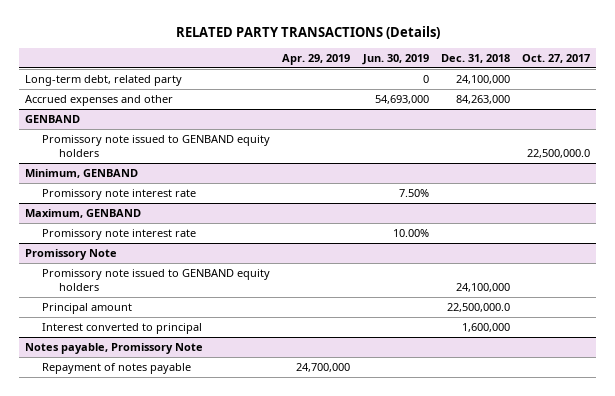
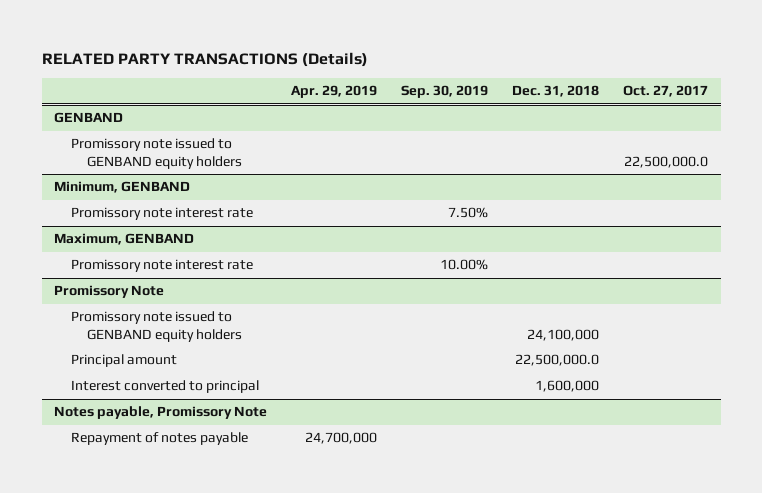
- | Apr. 29, 2019 | Jun. 30, 2019 | Dec. 31, 2018 | Oct. 27, 2017
+ | Apr. 29, 2019 | Sep. 30, 2019 | Dec. 31, 2018 | Oct. 27, 2017
- Long-term debt, related party | | 0 | 24,100,000 |
- Accrued expenses and other | | 54,693,000 | 84,263,000 |

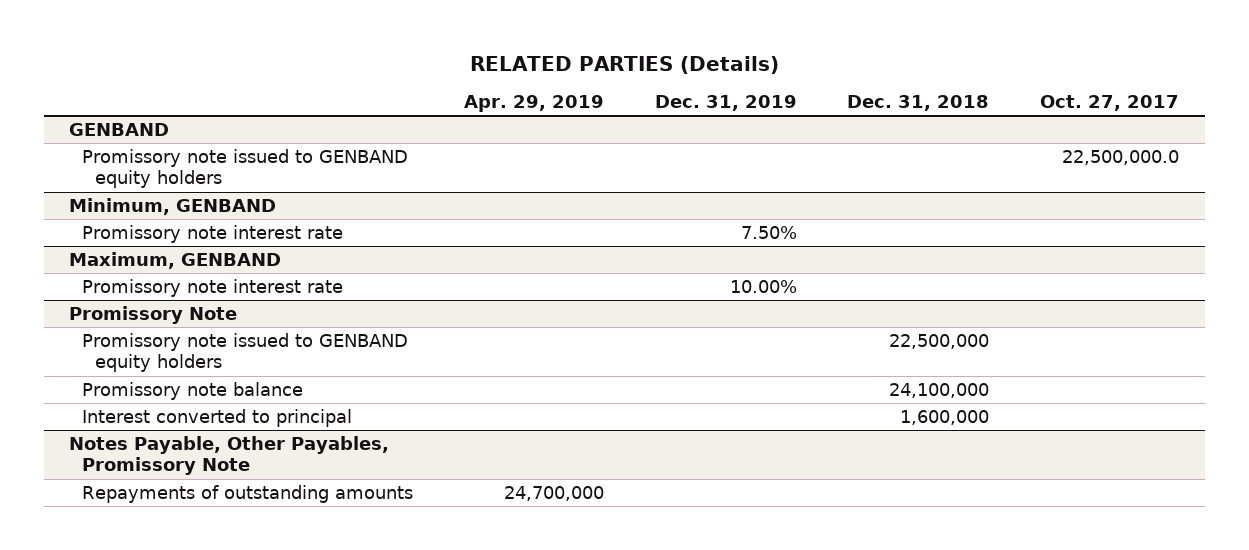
- RELATED PARTY TRANSACTIONS (Details)
+ RELATED PARTIES (Details)
- | Apr. 29, 2019 | Sep. 30, 2019 | Dec. 31, 2018 | Oct. 27, 2017
+ | Apr. 29, 2019 | Dec. 31, 2019 | Dec. 31, 2018 | Oct. 27, 2017
@ Promissory Note
- Promissory note issued to GENBAND equity holders | | | 24,100,000 |
- Principal amount | | | 22,500,000.0 |
+ Promissory note issued to GENBAND equity holders | | | 22,500,000 |
+ Promissory note balance | | | 24,100,000 |
- Notes payable, Promissory Note
- Repayment of notes payable | 24,700,000 | | |
+ Notes Payable, Other Payables, Promissory Note
+ Repayments of outstanding amounts | 24,700,000 | | |

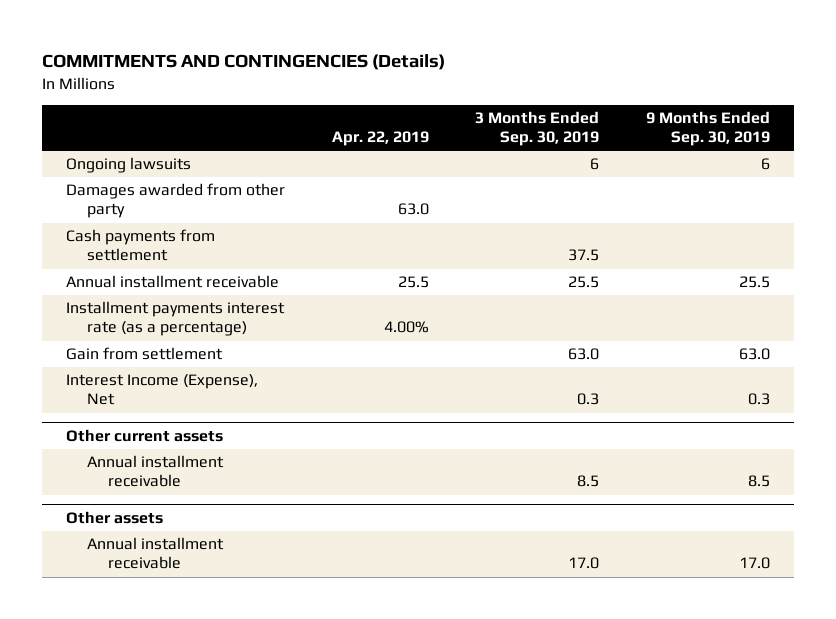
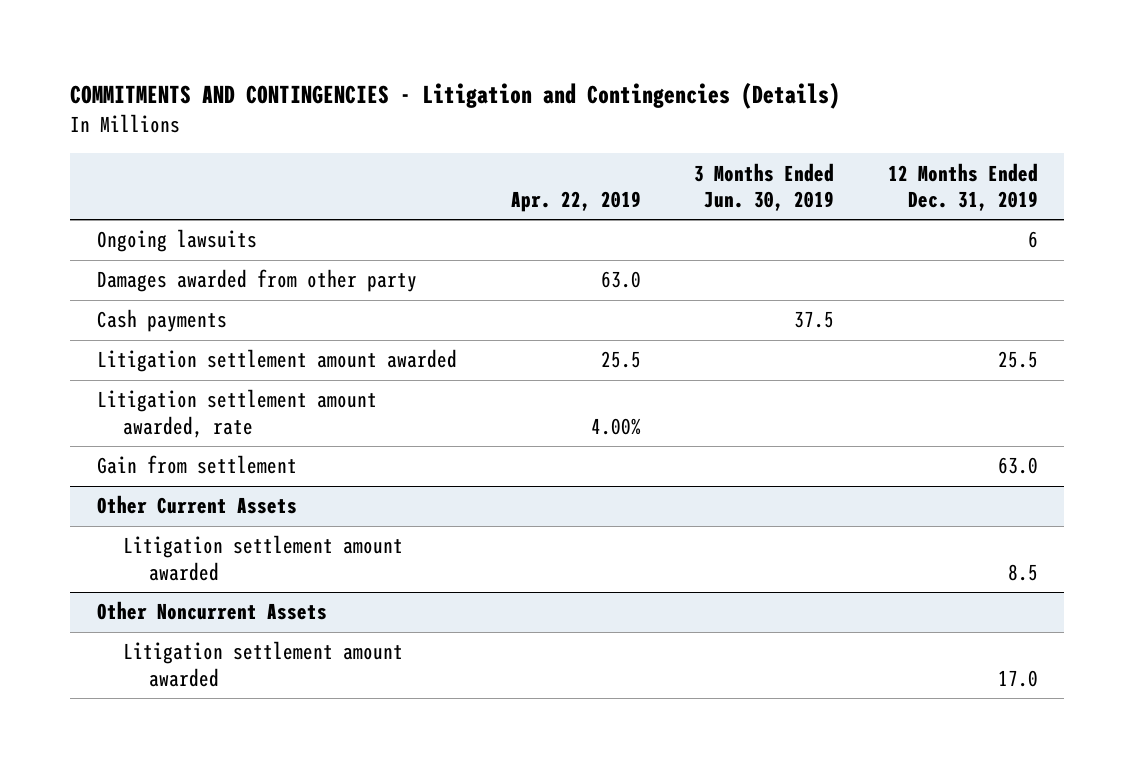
- COMMITMENTS AND CONTINGENCIES (Details)
+ COMMITMENTS AND CONTINGENCIES - Litigation and Contingencies (Details)
- | Apr. 22, 2019 | 3 Months Ended Sep. 30, 2019 | 9 Months Ended Sep. 30, 2019
+ | Apr. 22, 2019 | 3 Months Ended Jun. 30, 2019 | 12 Months Ended Dec. 31, 2019
- Cash payments from settlement | | 37.5 |
- Annual installment receivable | 25.5 | 25.5 | 25.5
- Installment payments interest rate (as a percentage) | 4.00% | |
+ Cash payments | | 37.5 |
+ Litigation settlement amount awarded | 25.5 | | 25.5
+ Litigation settlement amount awarded, rate | 4.00% | |
- Interest Income (Expense), Net | | 0.3 | 0.3
- Other current assets
- Annual installment receivable | | 8.5 | 8.5
- Other assets
- Annual installment receivable | | 17.0 | 17.0
+ Other Current Assets
+ Litigation settlement amount awarded | | | 8.5
+ Other Noncurrent Assets
+ Litigation settlement amount awarded | | | 17.0

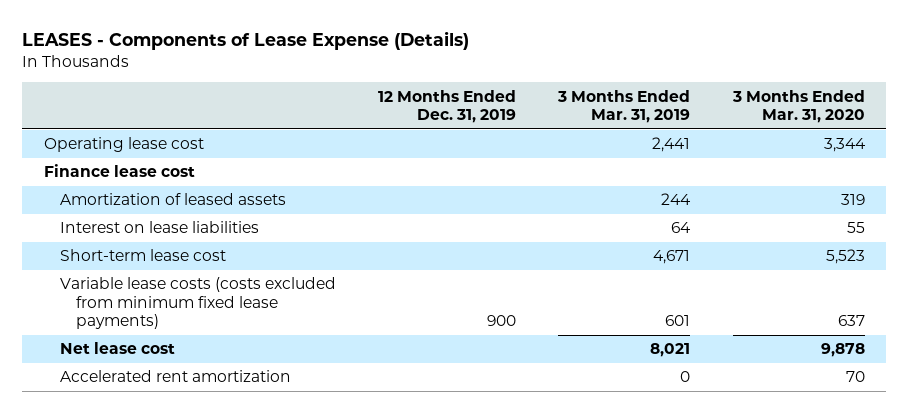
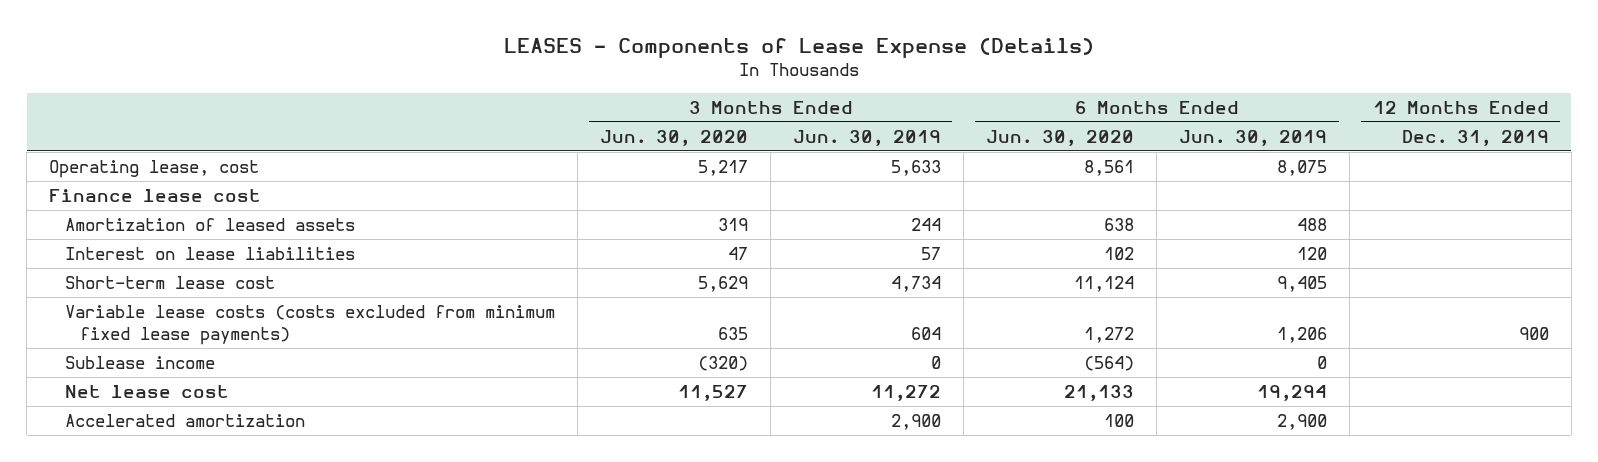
- | 12 Months Ended Dec. 31, 2019 | 3 Months Ended Mar. 31, 2019 | 3 Months Ended Mar. 31, 2020
+ | 3 Months Ended Jun. 30, 2020 | 3 Months Ended Jun. 30, 2019 | 6 Months Ended Jun. 30, 2020 | 6 Months Ended Jun. 30, 2019 | 12 Months Ended Dec. 31, 2019
- Operating lease cost | | 2,441 | 3,344
+ Operating lease, cost | 5,217 | 5,633 | 8,561 | 8,075 |
+ Sublease income | (320) | 0 | (564) | 0 |
- Accelerated rent amortization | | 0 | 70
+ Accelerated amortization | | 2,900 | 100 | 2,900 |

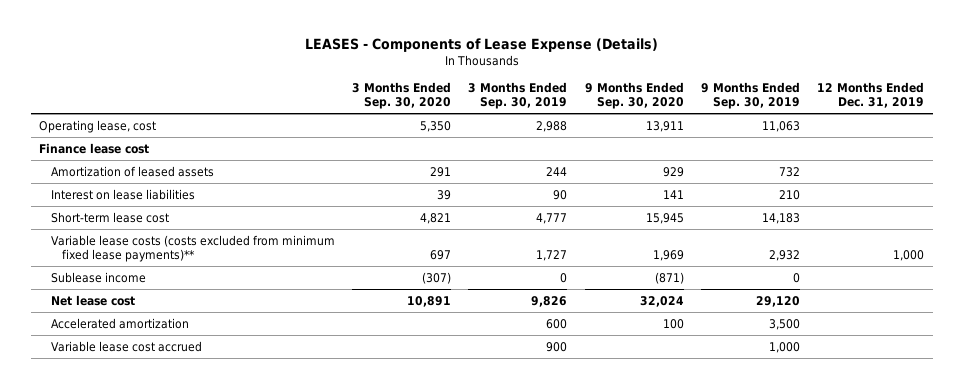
- | 3 Months Ended Jun. 30, 2020 | 3 Months Ended Jun. 30, 2019 | 6 Months Ended Jun. 30, 2020 | 6 Months Ended Jun. 30, 2019 | 12 Months Ended Dec. 31, 2019
+ | 3 Months Ended Sep. 30, 2020 | 3 Months Ended Sep. 30, 2019 | 9 Months Ended Sep. 30, 2020 | 9 Months Ended Sep. 30, 2019 | 12 Months Ended Dec. 31, 2019
- Variable lease costs (costs excluded from minimum fixed lease payments) | 635 | 604 | 1,272 | 1,206 | 900
+ Variable lease costs (costs excluded from minimum fixed lease payments)** | 697 | 1,727 | 1,969 | 2,932 | 1,000
+ Variable lease cost accrued | | 900 | | 1,000 |

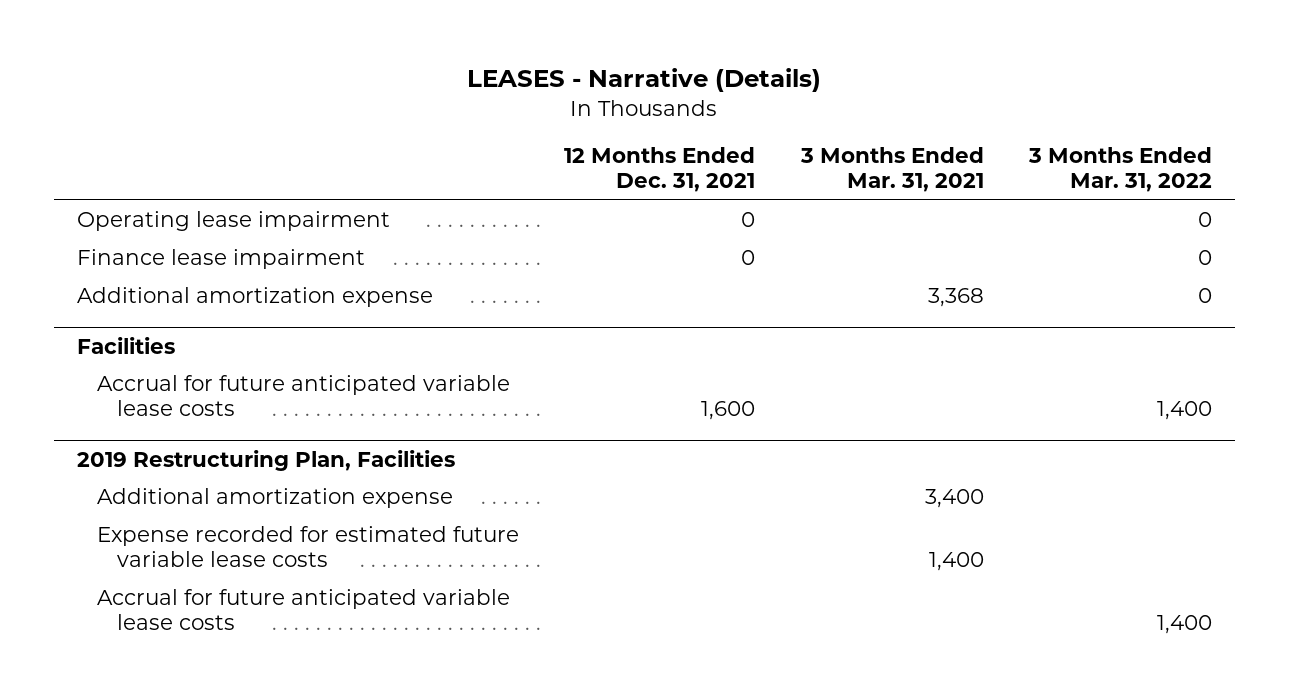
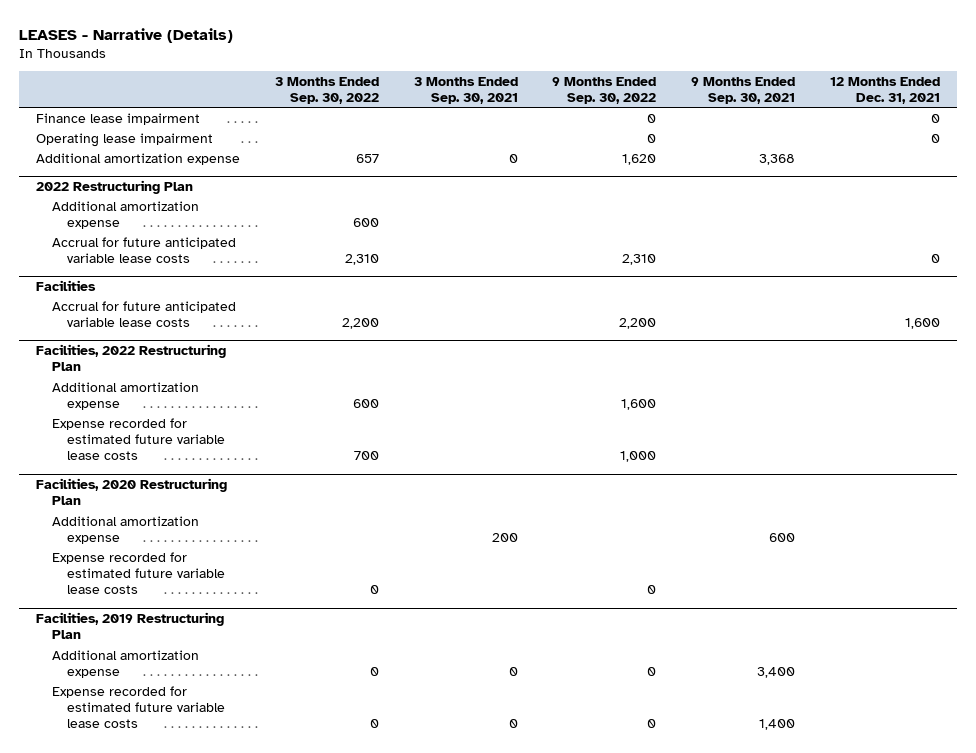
- | 12 Months Ended Dec. 31, 2021 | 3 Months Ended Mar. 31, 2021 | 3 Months Ended Mar. 31, 2022
+ | 3 Months Ended Sep. 30, 2022 | 3 Months Ended Sep. 30, 2021 | 9 Months Ended Sep. 30, 2022 | 9 Months Ended Sep. 30, 2021 | 12 Months Ended Dec. 31, 2021
moved down: Operating lease impairment | | | 0 | | 0
+ 2022 Restructuring Plan
+ Additional amortization expense | 600 | | | |
+ Accrual for future anticipated variable lease costs | 2,310 | | 2,310 | | 0
- 2019 Restructuring Plan, Facilities
+ Facilities, 2022 Restructuring Plan
+ Additional amortization expense | 600 | | 1,600 | |
+ Expense recorded for estimated future variable lease costs | 700 | | 1,000 | |
+ Facilities, 2020 Restructuring Plan
+ Additional amortization expense | | 200 | | 600 |
+ Expense recorded for estimated future variable lease costs | 0 | | 0 | |
+ Facilities, 2019 Restructuring Plan
- Accrual for future anticipated variable lease costs | | | 1,400

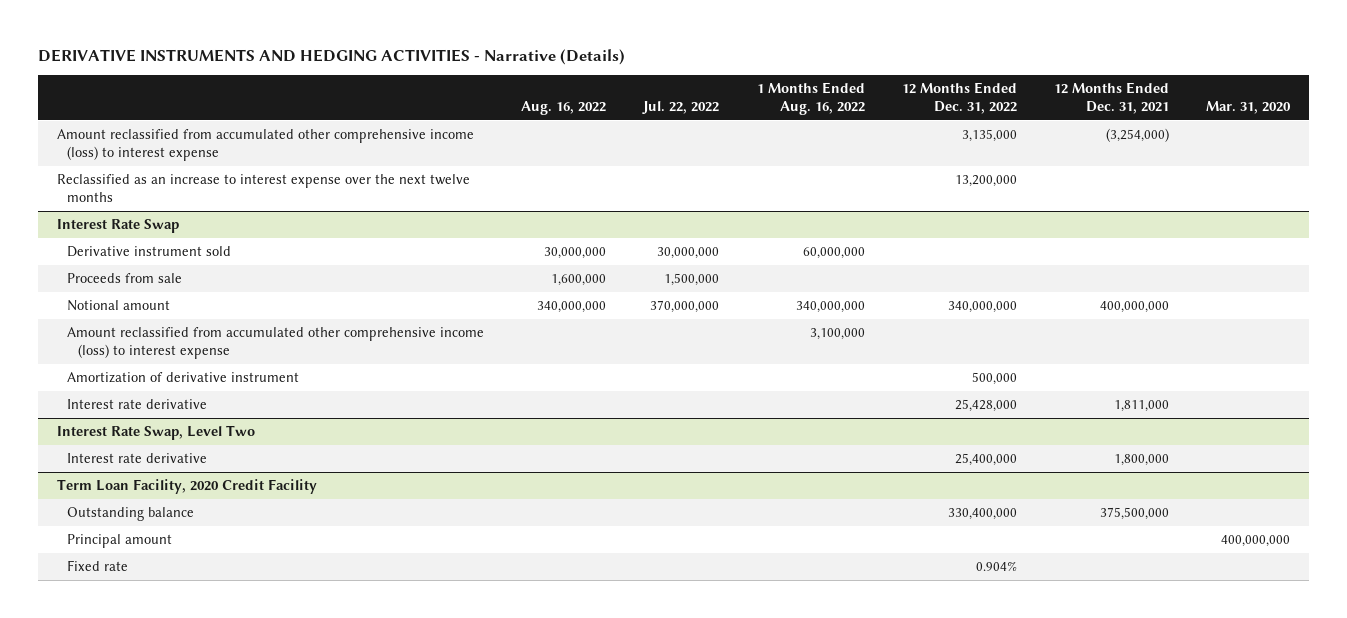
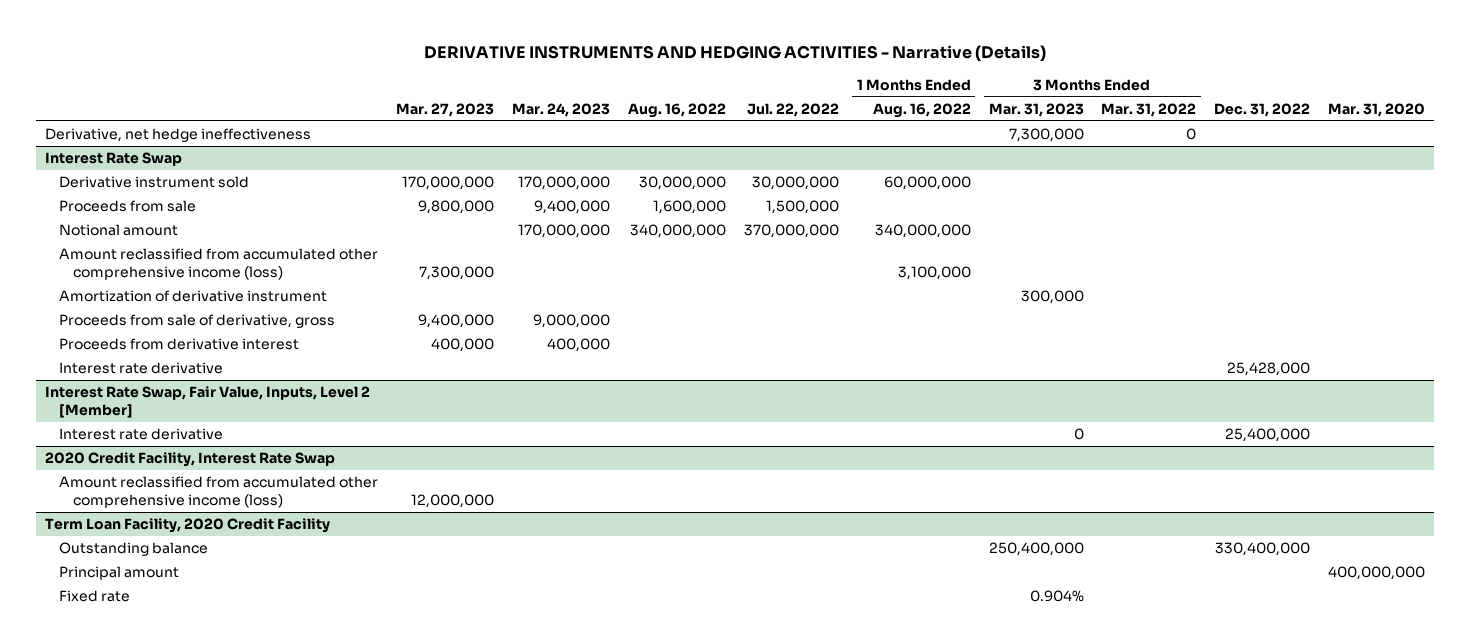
- | Aug. 16, 2022 | Jul. 22, 2022 | 1 Months Ended Aug. 16, 2022 | 12 Months Ended Dec. 31, 2022 | 12 Months Ended Dec. 31, 2021 | Mar. 31, 2020
+ | Mar. 27, 2023 | Mar. 24, 2023 | Aug. 16, 2022 | Jul. 22, 2022 | 1 Months Ended Aug. 16, 2022 | 3 Months Ended Mar. 31, 2023 | 3 Months Ended Mar. 31, 2022 | Dec. 31, 2022 | Mar. 31, 2020
- Amount reclassified from accumulated other comprehensive income (loss) to interest expense | | | | 3,135,000 | (3,254,000) |
- Reclassified as an increase to interest expense over the next twelve months | | | | 13,200,000 | |
+ Derivative, net hedge ineffectiveness | | | | | | 7,300,000 | 0 | |
@ Interest Rate Swap
- Amount reclassified from accumulated other comprehensive income (loss) to interest expense | | | 3,100,000 | | |
+ Amount reclassified from accumulated other comprehensive income (loss) | 7,300,000 | | | | 3,100,000 | | | |
+ Proceeds from sale of derivative, gross | 9,400,000 | 9,000,000 | | | | | | |
+ Proceeds from derivative interest | 400,000 | 400,000 | | | | | | |
- Interest Rate Swap, Level Two
- Interest rate derivative | | | | 25,400,000 | 1,800,000 |
+ Interest Rate Swap, Fair Value, Inputs, Level 2 [Member]
+ Interest rate derivative | | | | | | 0 | | 25,400,000 |
+ 2020 Credit Facility, Interest Rate Swap
+ Amount reclassified from accumulated other comprehensive income (loss) | 12,000,000 | | | | | | | |

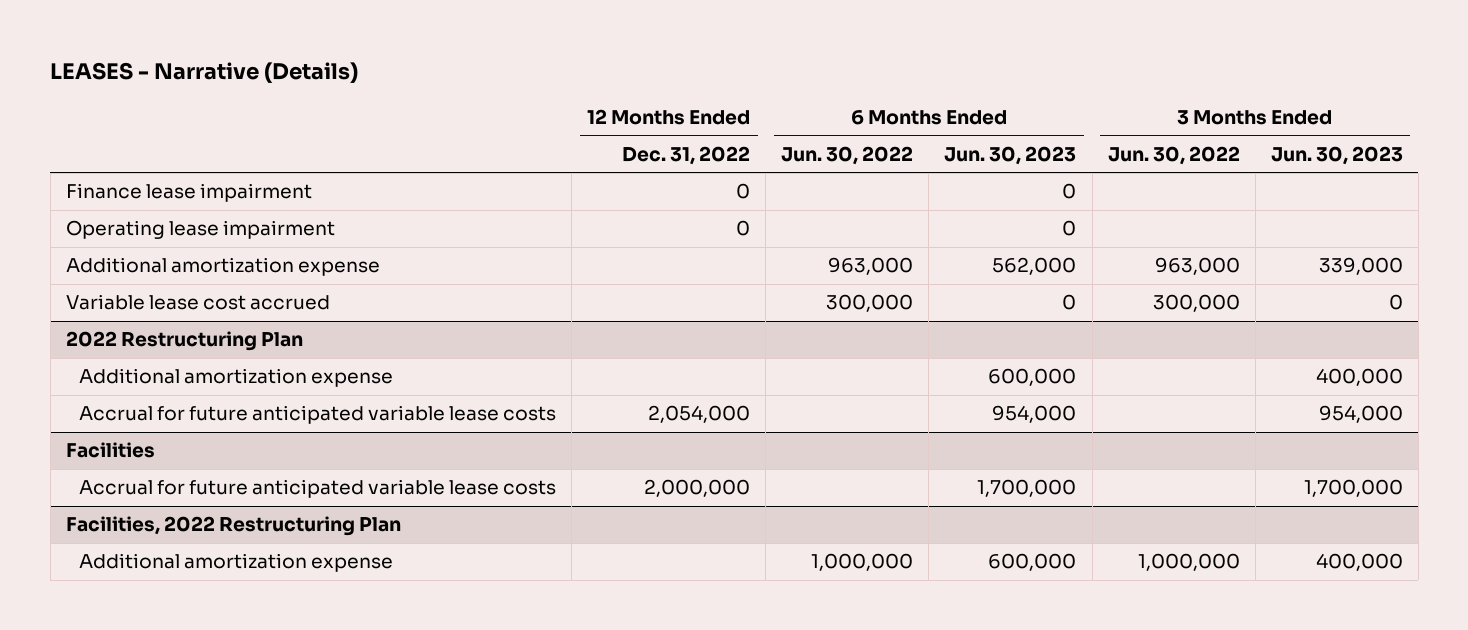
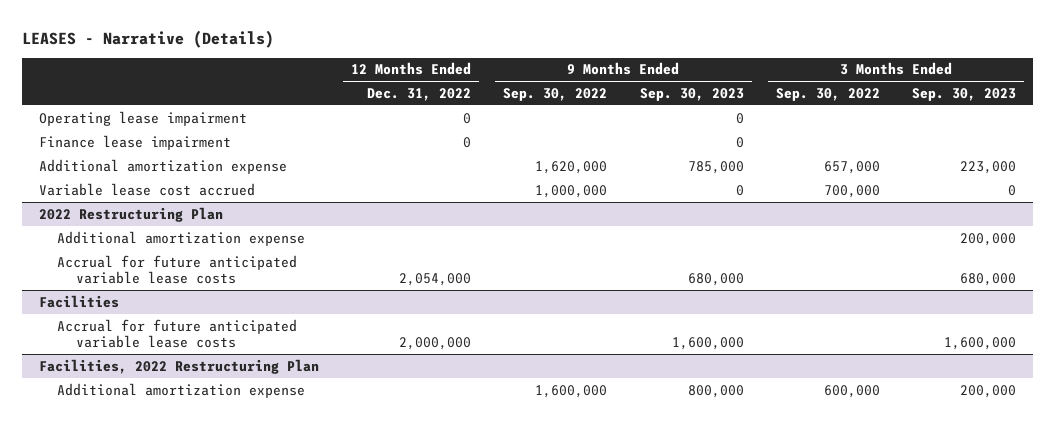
- | 12 Months Ended Dec. 31, 2022 | 6 Months Ended Jun. 30, 2022 | 6 Months Ended Jun. 30, 2023 | 3 Months Ended Jun. 30, 2022 | 3 Months Ended Jun. 30, 2023
+ | 12 Months Ended Dec. 31, 2022 | 9 Months Ended Sep. 30, 2022 | 9 Months Ended Sep. 30, 2023 | 3 Months Ended Sep. 30, 2022 | 3 Months Ended Sep. 30, 2023
moved down: Finance lease impairment | 0 | | 0 | |

